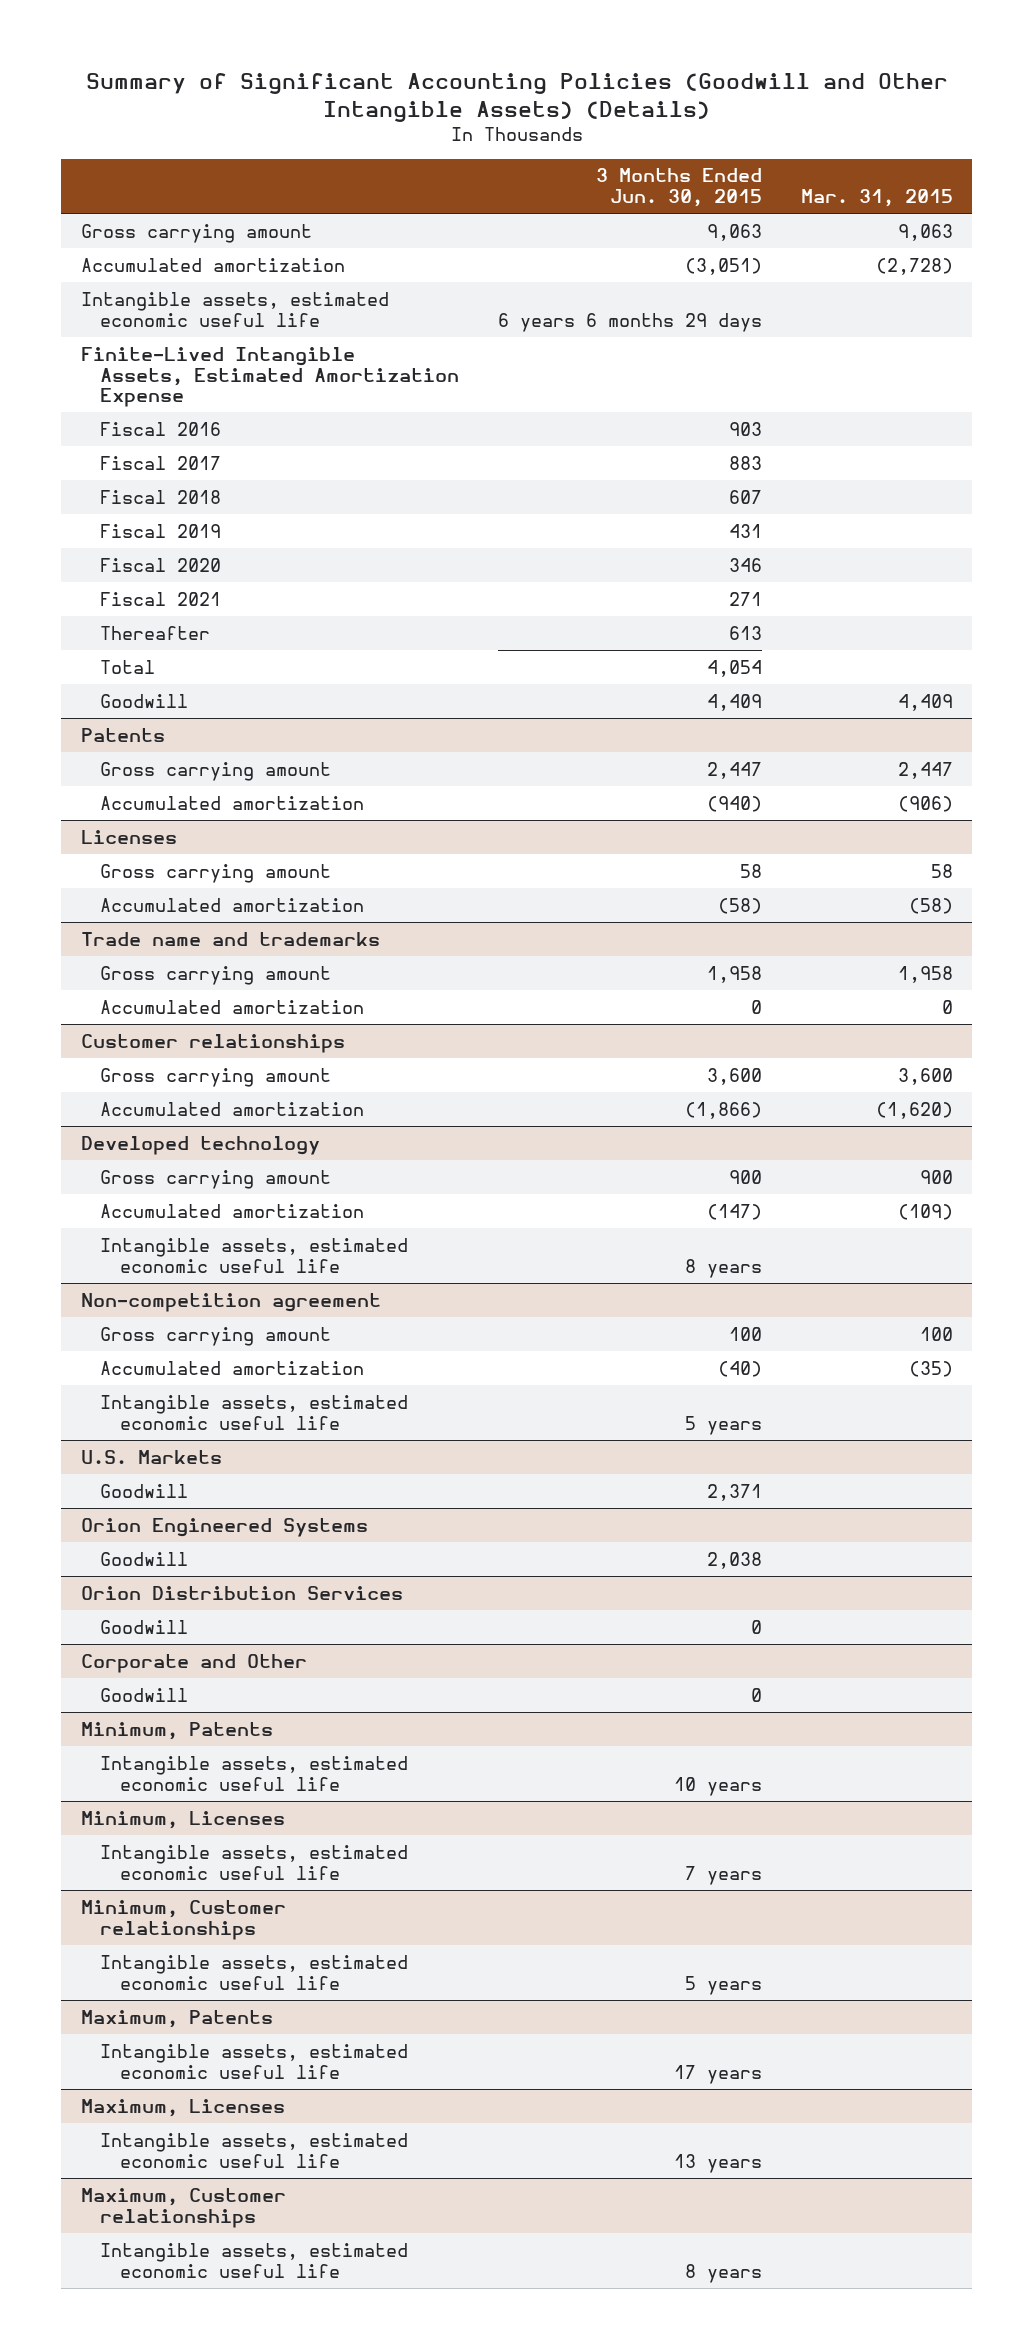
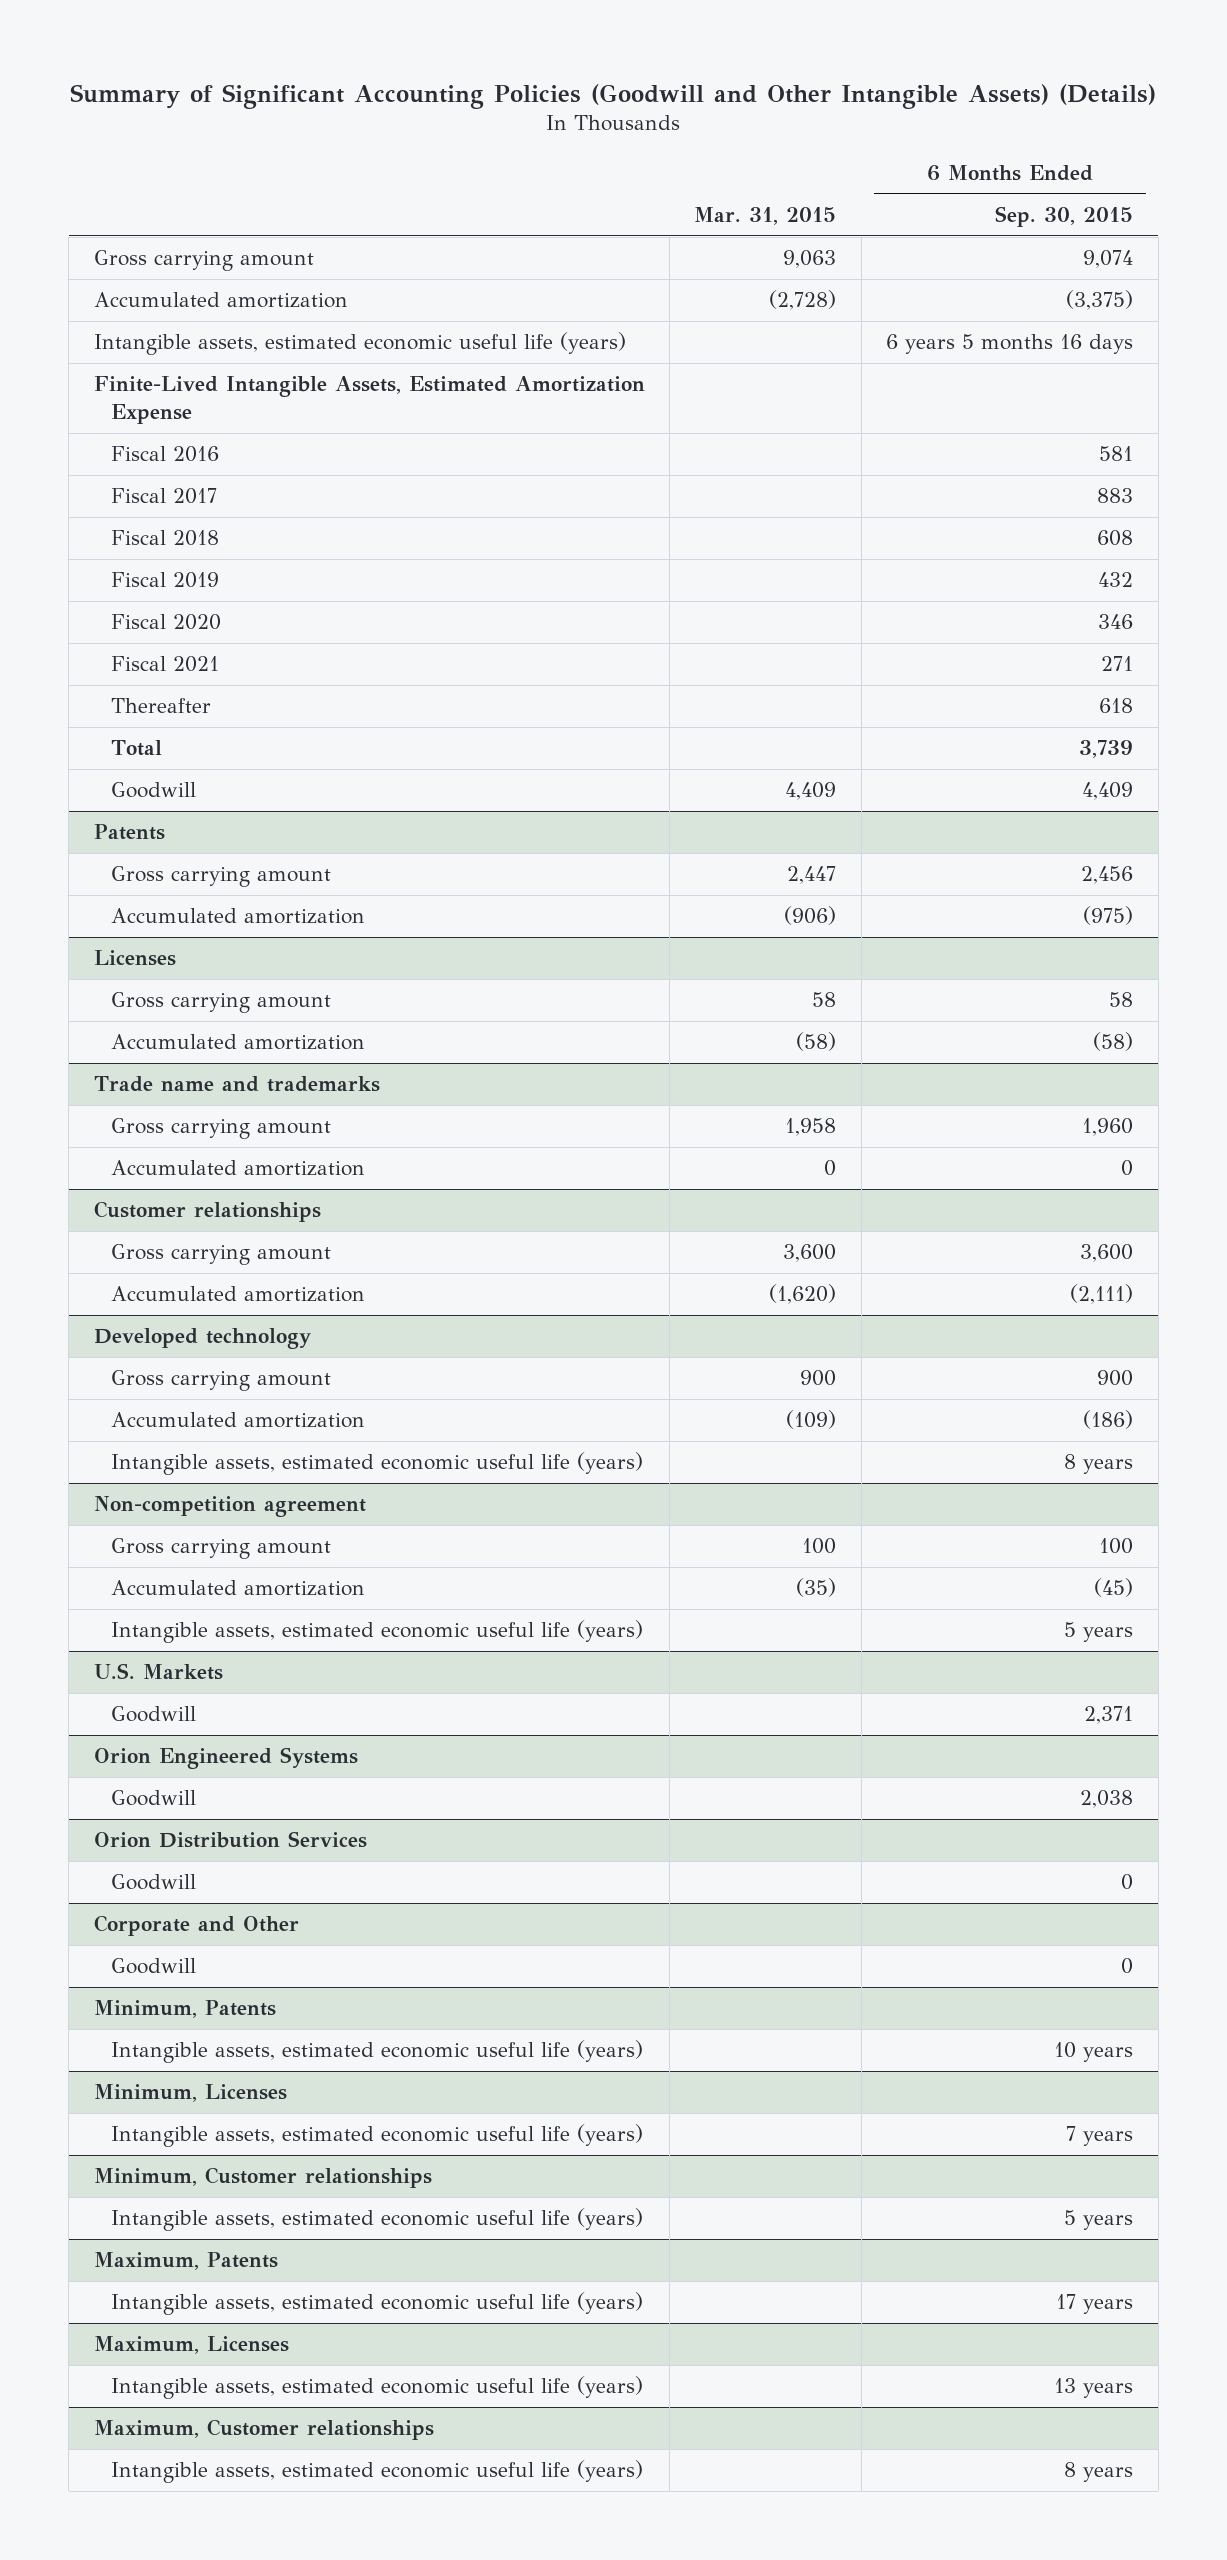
- | 3 Months Ended Jun. 30, 2015 | Mar. 31, 2015
+ | Mar. 31, 2015 | 6 Months Ended Sep. 30, 2015
- Intangible assets, estimated economic useful life | 6 years 6 months 29 days |
+ Intangible assets, estimated economic useful life (years) | | 6 years 5 months 16 days
@ Developed technology
- Intangible assets, estimated economic useful life | 8 years |
+ Intangible assets, estimated economic useful life (years) | | 8 years
@ Non-competition agreement
- Intangible assets, estimated economic useful life | 5 years |
+ Intangible assets, estimated economic useful life (years) | | 5 years
@ Minimum, Patents
- Intangible assets, estimated economic useful life | 10 years |
+ Intangible assets, estimated economic useful life (years) | | 10 years
@ Minimum, Licenses
- Intangible assets, estimated economic useful life | 7 years |
+ Intangible assets, estimated economic useful life (years) | | 7 years
@ Minimum, Customer relationships
- Intangible assets, estimated economic useful life | 5 years |
+ Intangible assets, estimated economic useful life (years) | | 5 years
@ Maximum, Patents
- Intangible assets, estimated economic useful life | 17 years |
+ Intangible assets, estimated economic useful life (years) | | 17 years
@ Maximum, Licenses
- Intangible assets, estimated economic useful life | 13 years |
+ Intangible assets, estimated economic useful life (years) | | 13 years
@ Maximum, Customer relationships
- Intangible assets, estimated economic useful life | 8 years |
+ Intangible assets, estimated economic useful life (years) | | 8 years

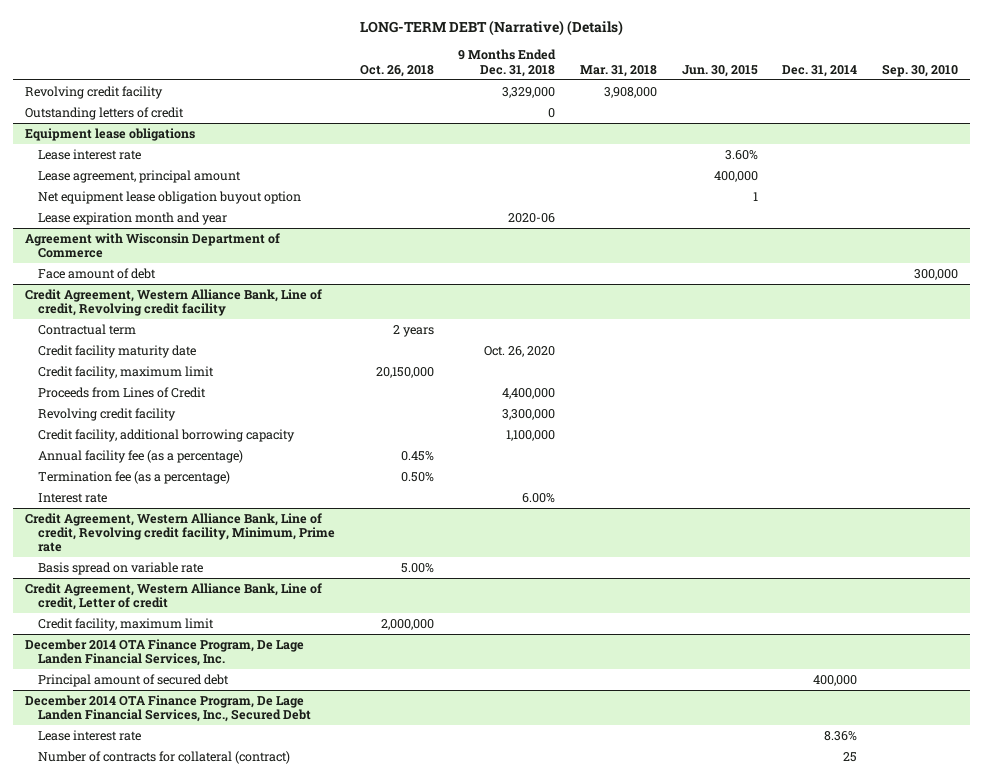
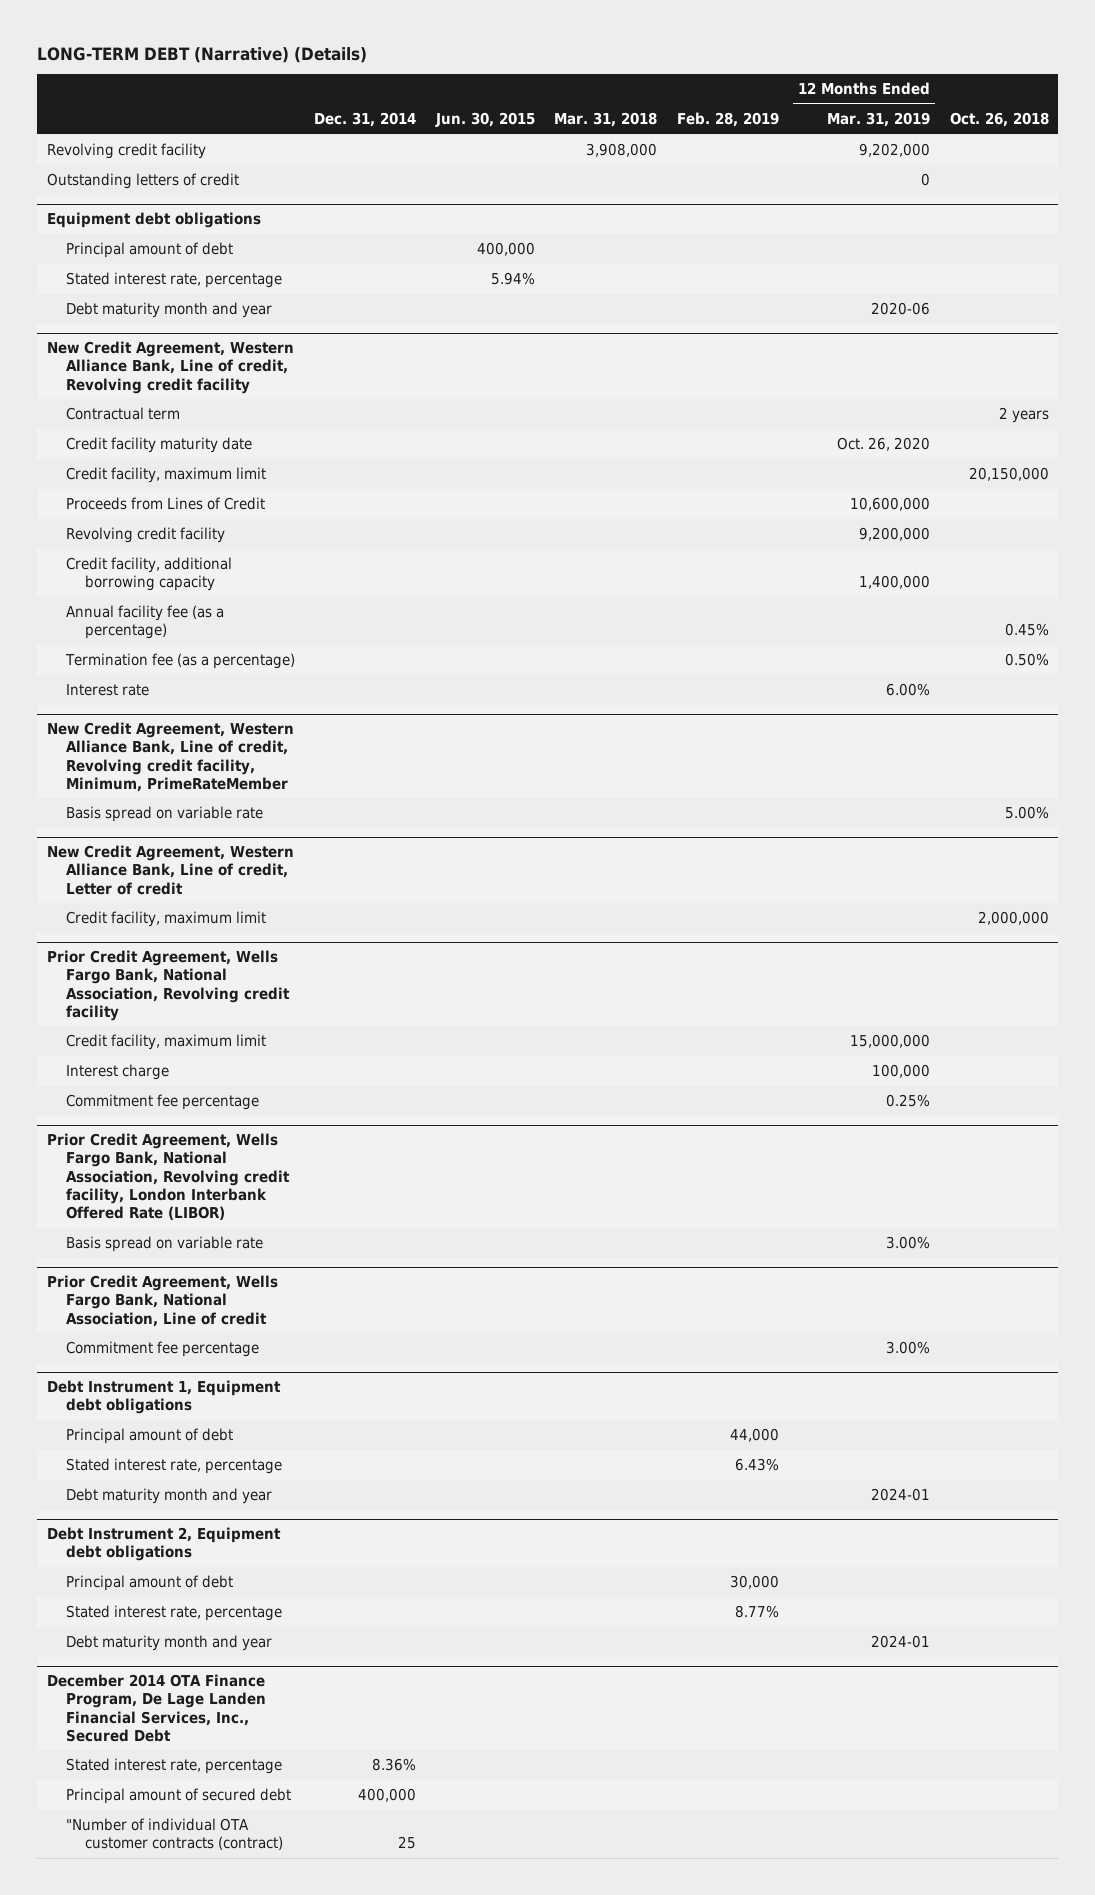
- | Oct. 26, 2018 | 9 Months Ended Dec. 31, 2018 | Mar. 31, 2018 | Jun. 30, 2015 | Dec. 31, 2014 | Sep. 30, 2010
+ | Dec. 31, 2014 | Jun. 30, 2015 | Mar. 31, 2018 | Feb. 28, 2019 | 12 Months Ended Mar. 31, 2019 | Oct. 26, 2018
- Equipment lease obligations
- Lease interest rate | | | | 3.60% | |
- Lease agreement, principal amount | | | | 400,000 | |
- Net equipment lease obligation buyout option | | | | 1 | |
- Lease expiration month and year | | 2020-06 | | | |
- Agreement with Wisconsin Department of Commerce
- Face amount of debt | | | | | | 300,000
- Credit Agreement, Western Alliance Bank, Line of credit, Revolving credit facility
+ Equipment debt obligations
+ Principal amount of debt | | 400,000 | | | |
+ Stated interest rate, percentage | | 5.94% | | | |
+ Debt maturity month and year | | | | | 2020-06 |
+ New Credit Agreement, Western Alliance Bank, Line of credit, Revolving credit facility
- Credit Agreement, Western Alliance Bank, Line of credit, Revolving credit facility, Minimum, Prime rate
+ New Credit Agreement, Western Alliance Bank, Line of credit, Revolving credit facility, Minimum, PrimeRateMember
- Credit Agreement, Western Alliance Bank, Line of credit, Letter of credit
+ New Credit Agreement, Western Alliance Bank, Line of credit, Letter of credit
- December 2014 OTA Finance Program, De Lage Landen Financial Services, Inc.
- Principal amount of secured debt | | | | | 400,000 |
+ Prior Credit Agreement, Wells Fargo Bank, National Association, Revolving credit facility
+ Credit facility, maximum limit | | | | | 15,000,000 |
+ Interest charge | | | | | 100,000 |
+ Commitment fee percentage | | | | | 0.25% |
+ Prior Credit Agreement, Wells Fargo Bank, National Association, Revolving credit facility, London Interbank Offered Rate (LIBOR)
+ Basis spread on variable rate | | | | | 3.00% |
+ Prior Credit Agreement, Wells Fargo Bank, National Association, Line of credit
+ Commitment fee percentage | | | | | 3.00% |
+ Debt Instrument 1, Equipment debt obligations
+ Principal amount of debt | | | | 44,000 | |
+ Stated interest rate, percentage | | | | 6.43% | |
+ Debt maturity month and year | | | | | 2024-01 |
+ Debt Instrument 2, Equipment debt obligations
+ Principal amount of debt | | | | 30,000 | |
+ Stated interest rate, percentage | | | | 8.77% | |
+ Debt maturity month and year | | | | | 2024-01 |
@ December 2014 OTA Finance Program, De Lage Landen Financial Services, Inc., Secured Debt
- Lease interest rate | | | | | 8.36% |
- Number of contracts for collateral (contract) | | | | | 25 |
+ Stated interest rate, percentage | 8.36% | | | | |
+ Principal amount of secured debt | 400,000 | | | | |
+ "Number of individual OTA customer contracts (contract) | 25 | | | | |

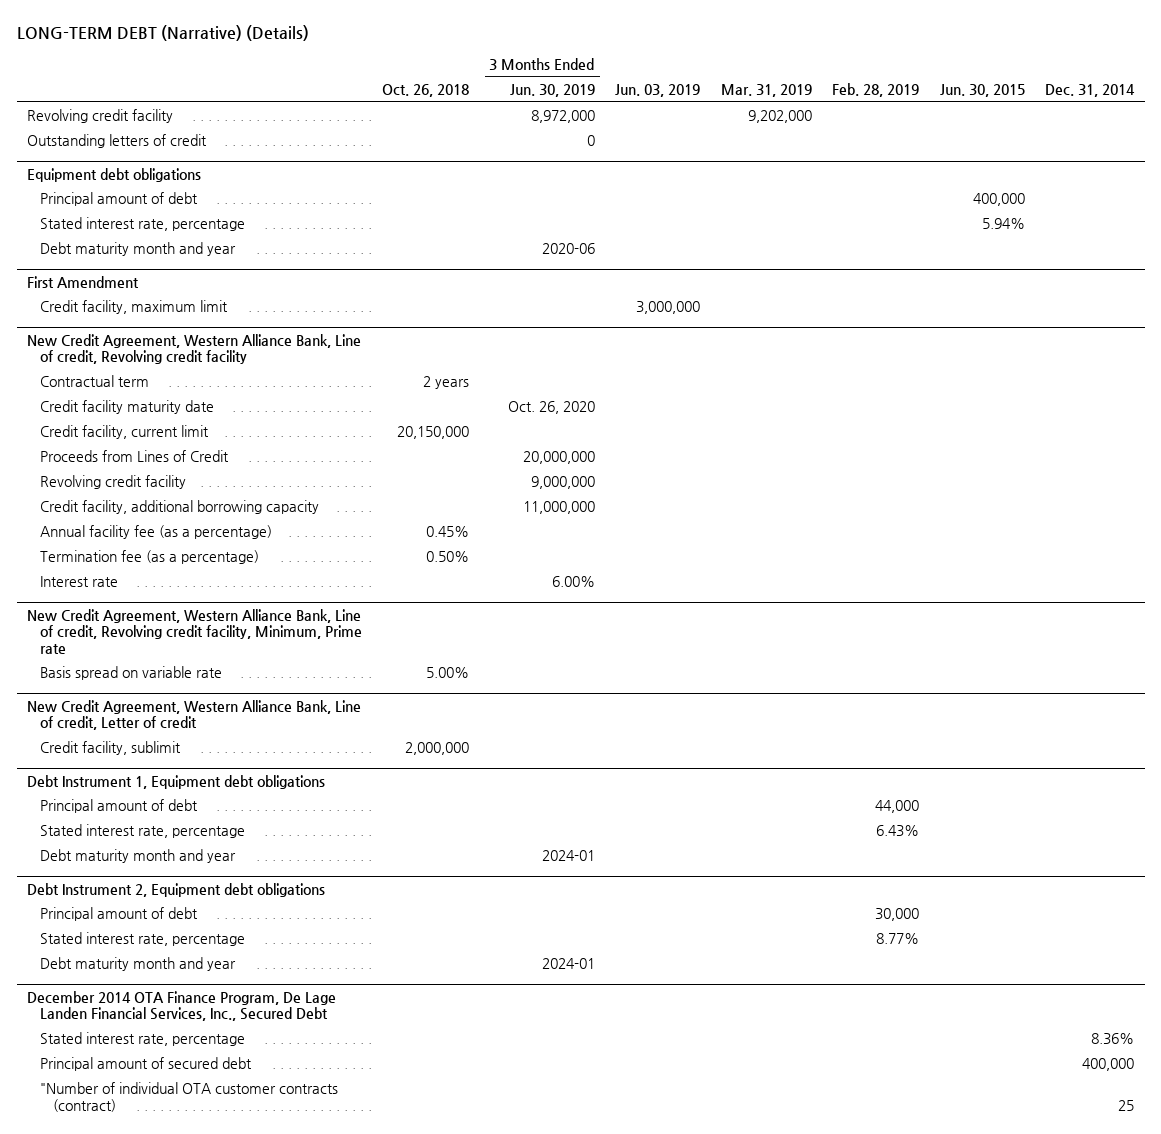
- | Dec. 31, 2014 | Jun. 30, 2015 | Mar. 31, 2018 | Feb. 28, 2019 | 12 Months Ended Mar. 31, 2019 | Oct. 26, 2018
+ | Oct. 26, 2018 | 3 Months Ended Jun. 30, 2019 | Jun. 03, 2019 | Mar. 31, 2019 | Feb. 28, 2019 | Jun. 30, 2015 | Dec. 31, 2014
+ First Amendment
+ Credit facility, maximum limit | | | 3,000,000 | | | |
@ New Credit Agreement, Western Alliance Bank, Line of credit, Revolving credit facility
- Credit facility, maximum limit | | | | | | 20,150,000
+ Credit facility, current limit | 20,150,000 | | | | | |
- New Credit Agreement, Western Alliance Bank, Line of credit, Revolving credit facility, Minimum, PrimeRateMember
+ New Credit Agreement, Western Alliance Bank, Line of credit, Revolving credit facility, Minimum, Prime rate
@ New Credit Agreement, Western Alliance Bank, Line of credit, Letter of credit
- Credit facility, maximum limit | | | | | | 2,000,000
- Prior Credit Agreement, Wells Fargo Bank, National Association, Revolving credit facility
- Credit facility, maximum limit | | | | | 15,000,000 |
- Interest charge | | | | | 100,000 |
- Commitment fee percentage | | | | | 0.25% |
- Prior Credit Agreement, Wells Fargo Bank, National Association, Revolving credit facility, London Interbank Offered Rate (LIBOR)
- Basis spread on variable rate | | | | | 3.00% |
- Prior Credit Agreement, Wells Fargo Bank, National Association, Line of credit
- Commitment fee percentage | | | | | 3.00% |
@ New Credit Agreement, Western Alliance Bank, Line of credit, Letter of credit
+ Credit facility, sublimit | 2,000,000 | | | | | |

